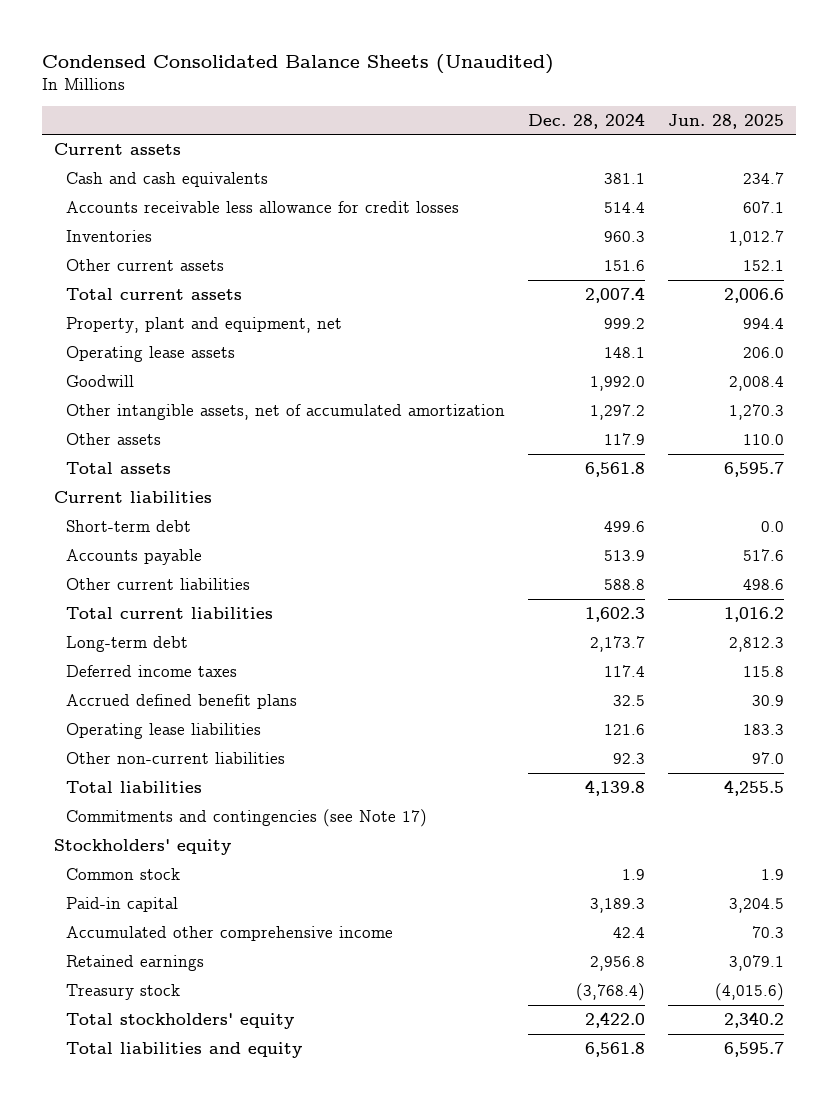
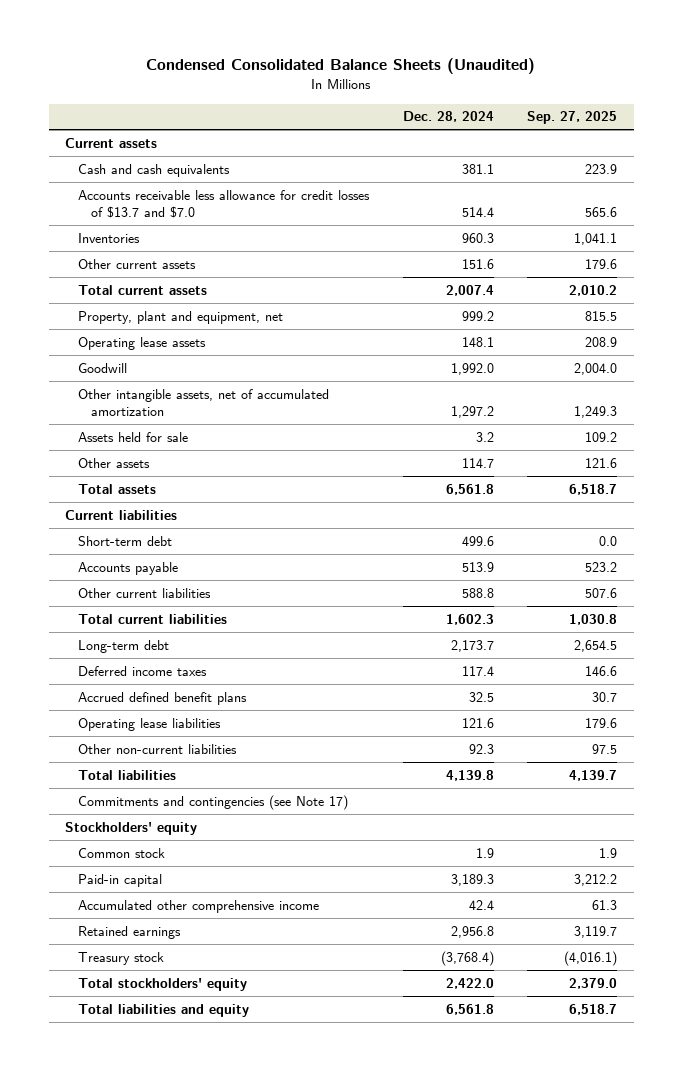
- | Dec. 28, 2024 | Jun. 28, 2025
+ | Dec. 28, 2024 | Sep. 27, 2025
- Accounts receivable less allowance for credit losses | 514.4 | 607.1
+ Accounts receivable less allowance for credit losses of $13.7 and $7.0 | 514.4 | 565.6
- Other assets | 117.9 | 110.0
+ Assets held for sale | 3.2 | 109.2
+ Other assets | 114.7 | 121.6

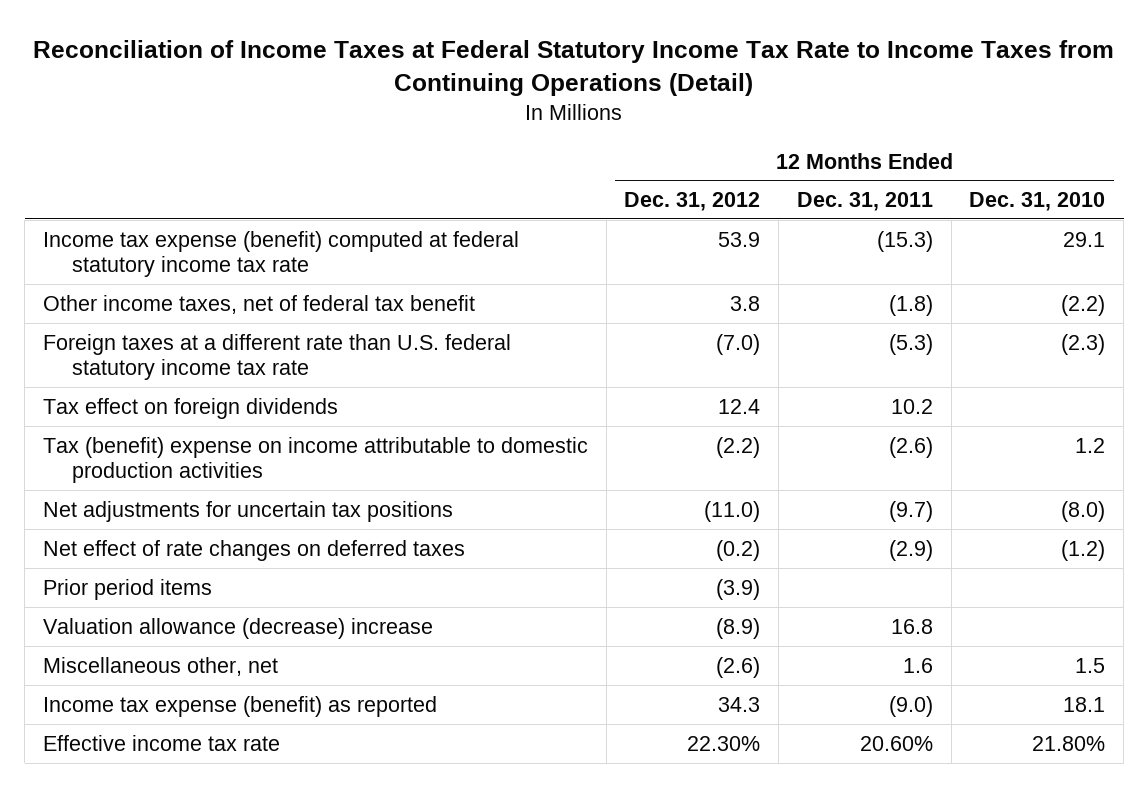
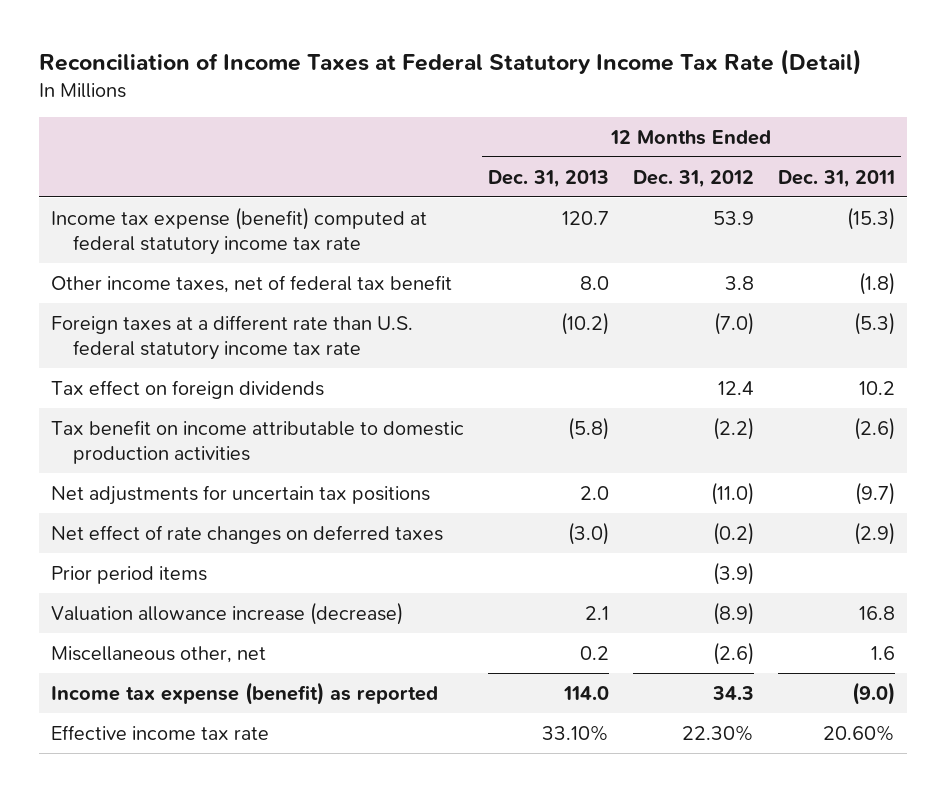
- Reconciliation of Income Taxes at Federal Statutory Income Tax Rate to Income Taxes from Continuing Operations (Detail)
+ Reconciliation of Income Taxes at Federal Statutory Income Tax Rate (Detail)
- | 12 Months Ended Dec. 31, 2012 | 12 Months Ended Dec. 31, 2011 | 12 Months Ended Dec. 31, 2010
+ | 12 Months Ended Dec. 31, 2013 | 12 Months Ended Dec. 31, 2012 | 12 Months Ended Dec. 31, 2011
- Tax (benefit) expense on income attributable to domestic production activities | (2.2) | (2.6) | 1.2
+ Tax benefit on income attributable to domestic production activities | (5.8) | (2.2) | (2.6)
- Valuation allowance (decrease) increase | (8.9) | 16.8 |
+ Valuation allowance increase (decrease) | 2.1 | (8.9) | 16.8

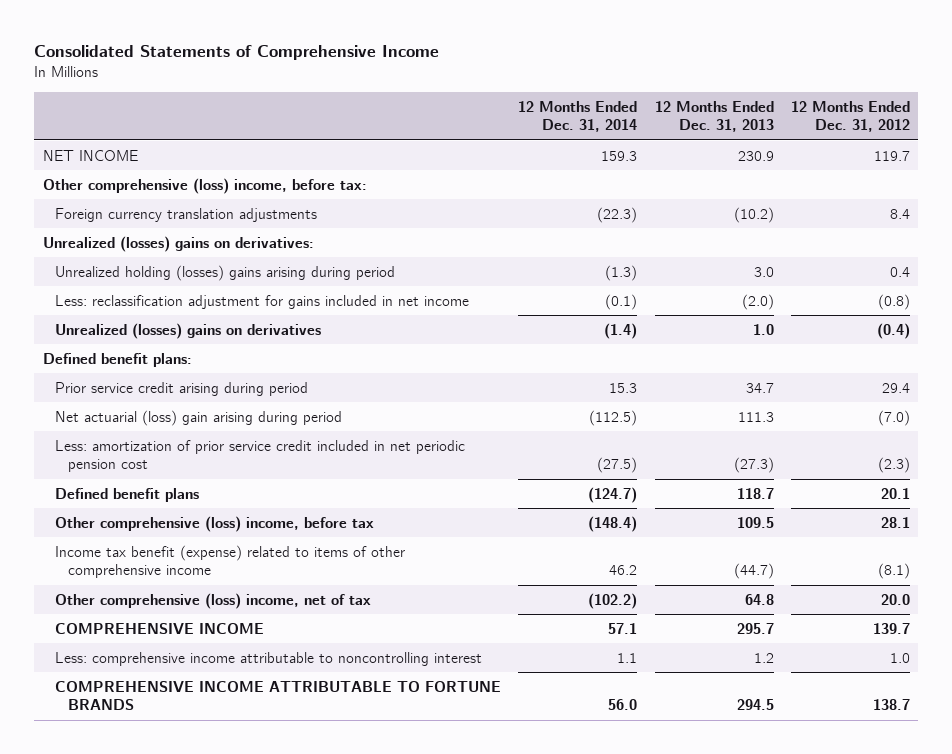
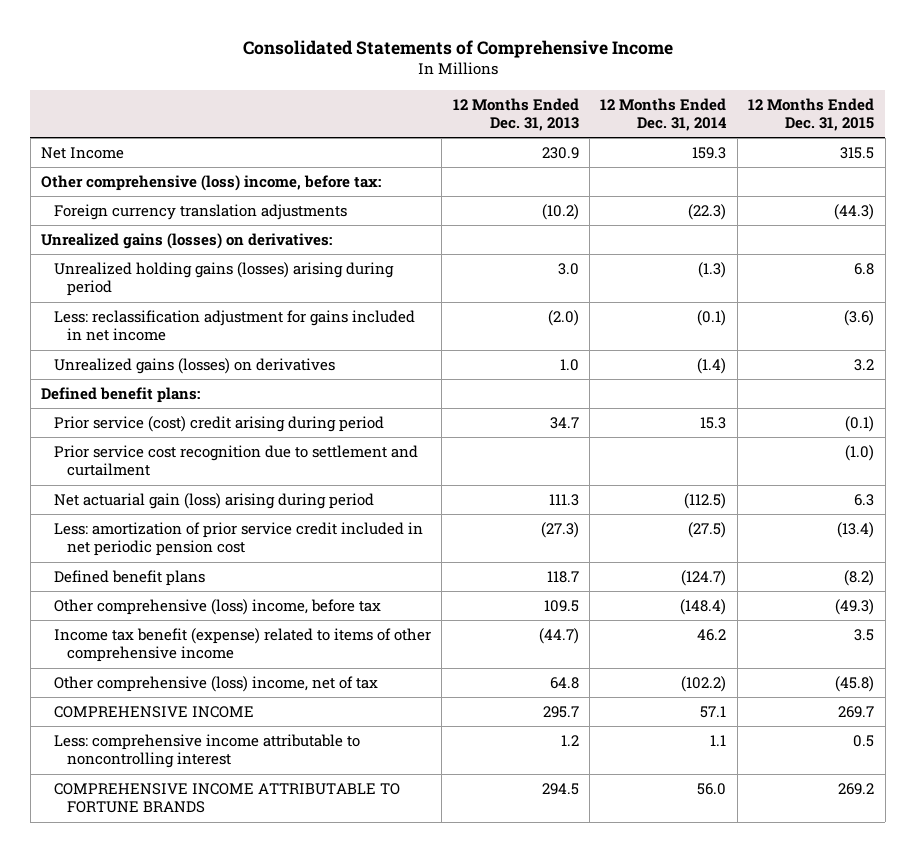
- | 12 Months Ended Dec. 31, 2014 | 12 Months Ended Dec. 31, 2013 | 12 Months Ended Dec. 31, 2012
+ | 12 Months Ended Dec. 31, 2013 | 12 Months Ended Dec. 31, 2014 | 12 Months Ended Dec. 31, 2015
- NET INCOME | 159.3 | 230.9 | 119.7
+ Net Income | 230.9 | 159.3 | 315.5
- Unrealized (losses) gains on derivatives:
- Unrealized holding (losses) gains arising during period | (1.3) | 3.0 | 0.4
+ Unrealized gains (losses) on derivatives:
+ Unrealized holding gains (losses) arising during period | 3.0 | (1.3) | 6.8
- Unrealized (losses) gains on derivatives | (1.4) | 1.0 | (0.4)
+ Unrealized gains (losses) on derivatives | 1.0 | (1.4) | 3.2
- Prior service credit arising during period | 15.3 | 34.7 | 29.4
- Net actuarial (loss) gain arising during period | (112.5) | 111.3 | (7.0)
+ Prior service (cost) credit arising during period | 34.7 | 15.3 | (0.1)
+ Prior service cost recognition due to settlement and curtailment | | | (1.0)
+ Net actuarial gain (loss) arising during period | 111.3 | (112.5) | 6.3

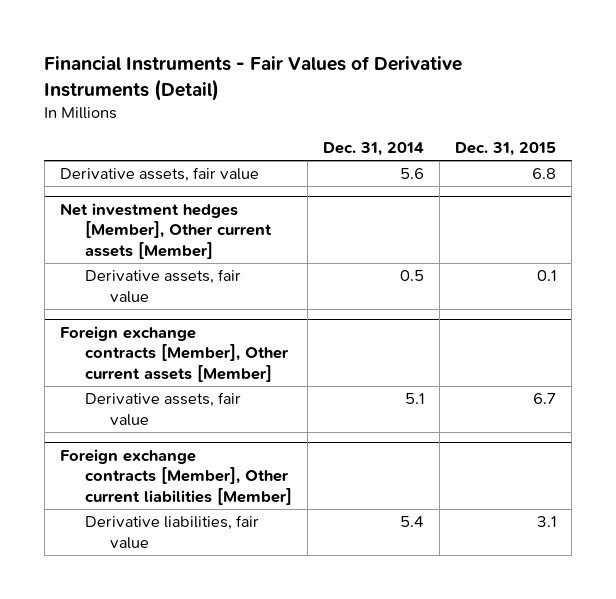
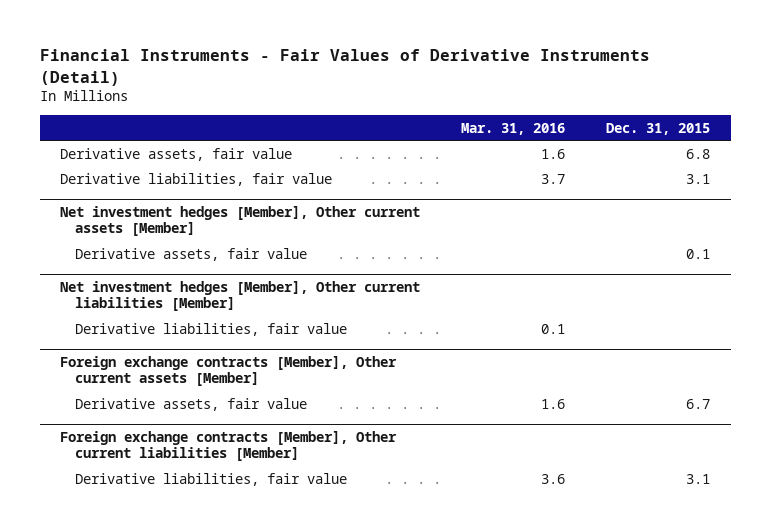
- | Dec. 31, 2014 | Dec. 31, 2015
+ | Mar. 31, 2016 | Dec. 31, 2015
+ Derivative liabilities, fair value | 3.7 | 3.1
+ Net investment hedges [Member], Other current liabilities [Member]
+ Derivative liabilities, fair value | 0.1 |

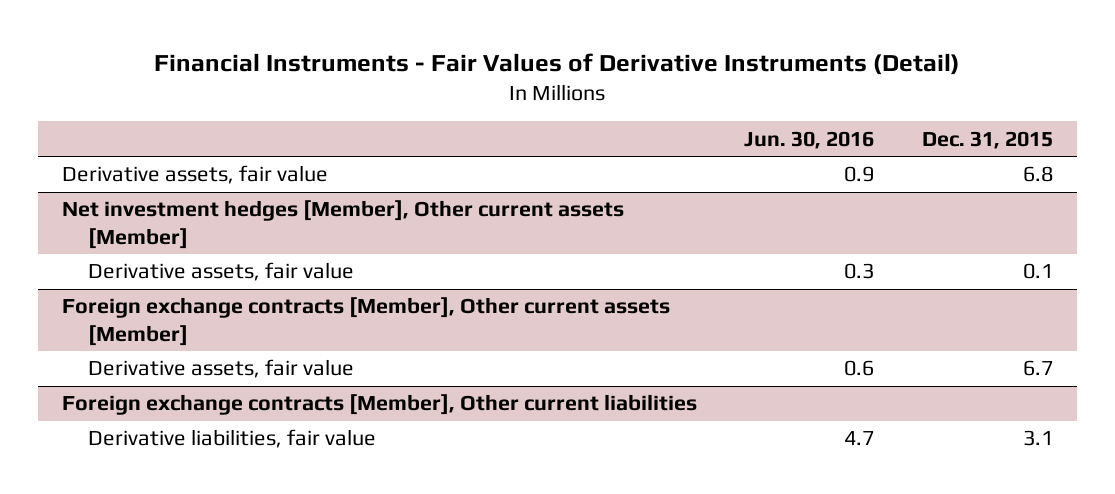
- | Mar. 31, 2016 | Dec. 31, 2015
+ | Jun. 30, 2016 | Dec. 31, 2015
- Derivative liabilities, fair value | 3.7 | 3.1
- Net investment hedges [Member], Other current liabilities [Member]
- Derivative liabilities, fair value | 0.1 |
- Foreign exchange contracts [Member], Other current liabilities [Member]
+ Foreign exchange contracts [Member], Other current liabilities

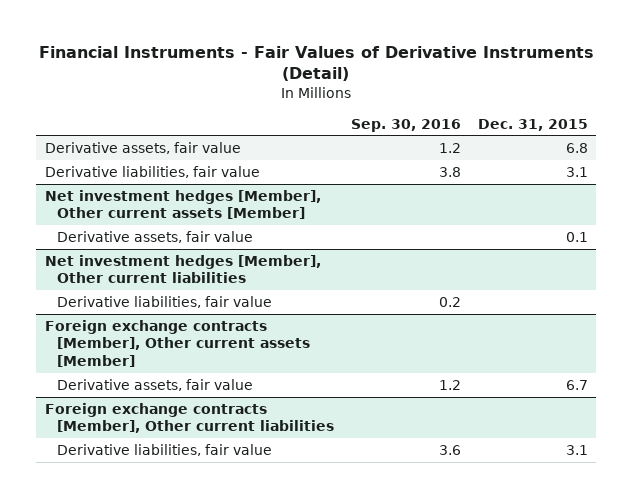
- | Jun. 30, 2016 | Dec. 31, 2015
+ | Sep. 30, 2016 | Dec. 31, 2015
+ Derivative liabilities, fair value | 3.8 | 3.1
+ Net investment hedges [Member], Other current liabilities
+ Derivative liabilities, fair value | 0.2 |

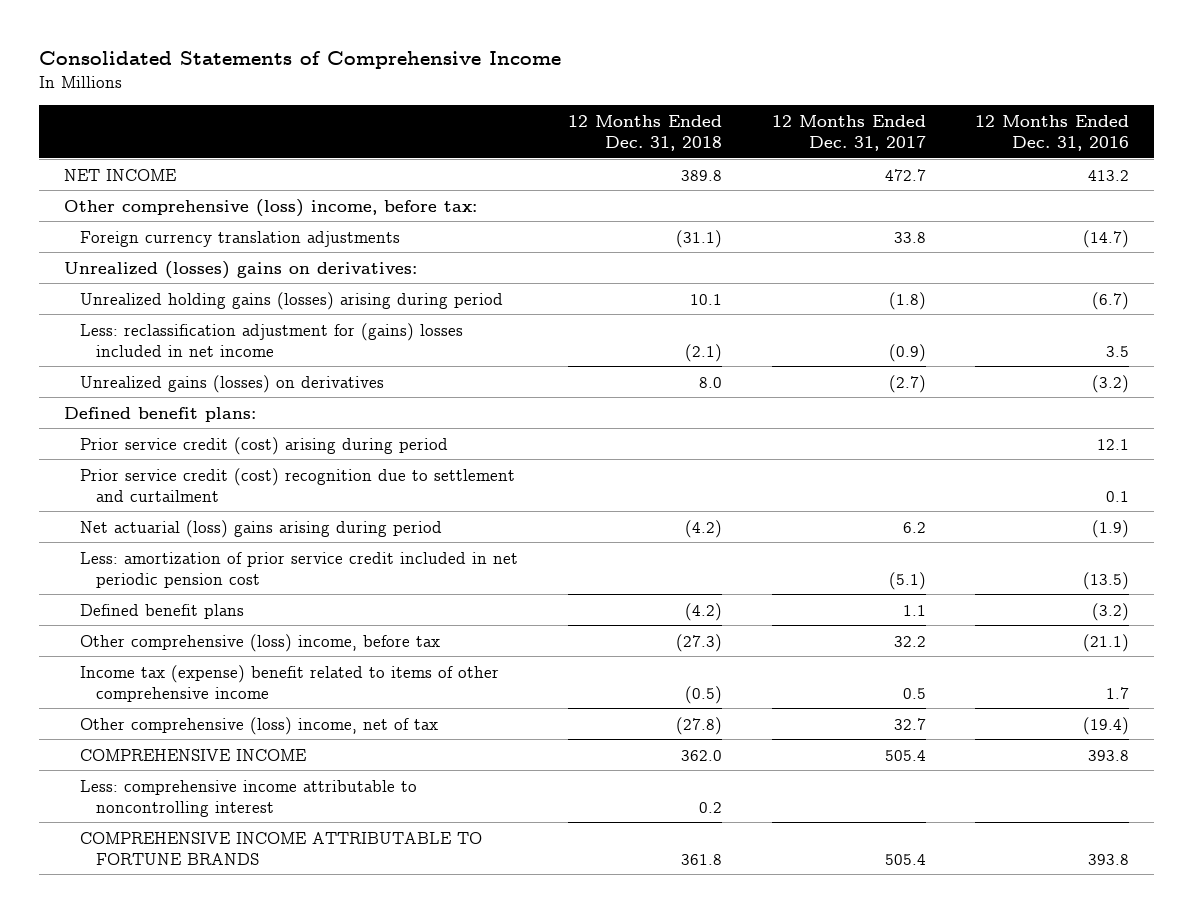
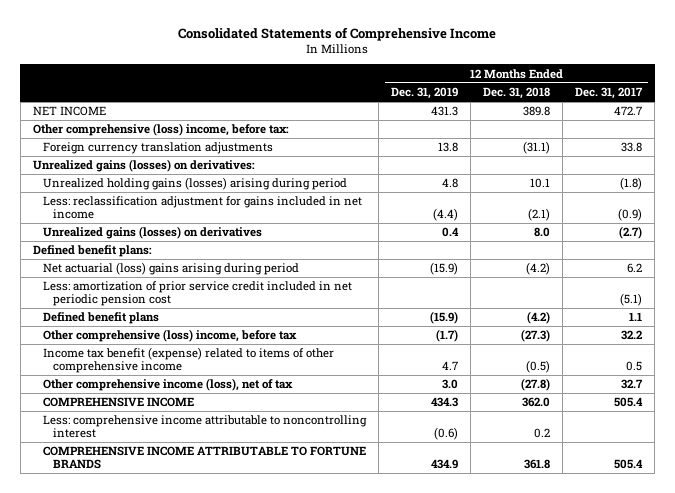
- | 12 Months Ended Dec. 31, 2018 | 12 Months Ended Dec. 31, 2017 | 12 Months Ended Dec. 31, 2016
+ | 12 Months Ended Dec. 31, 2019 | 12 Months Ended Dec. 31, 2018 | 12 Months Ended Dec. 31, 2017
- Unrealized (losses) gains on derivatives:
+ Unrealized gains (losses) on derivatives:
- Less: reclassification adjustment for (gains) losses included in net income | (2.1) | (0.9) | 3.5
+ Less: reclassification adjustment for gains included in net income | (4.4) | (2.1) | (0.9)
- Prior service credit (cost) arising during period | | | 12.1
- Prior service credit (cost) recognition due to settlement and curtailment | | | 0.1
- Income tax (expense) benefit related to items of other comprehensive income | (0.5) | 0.5 | 1.7
- Other comprehensive (loss) income, net of tax | (27.8) | 32.7 | (19.4)
+ Income tax benefit (expense) related to items of other comprehensive income | 4.7 | (0.5) | 0.5
+ Other comprehensive income (loss), net of tax | 3.0 | (27.8) | 32.7

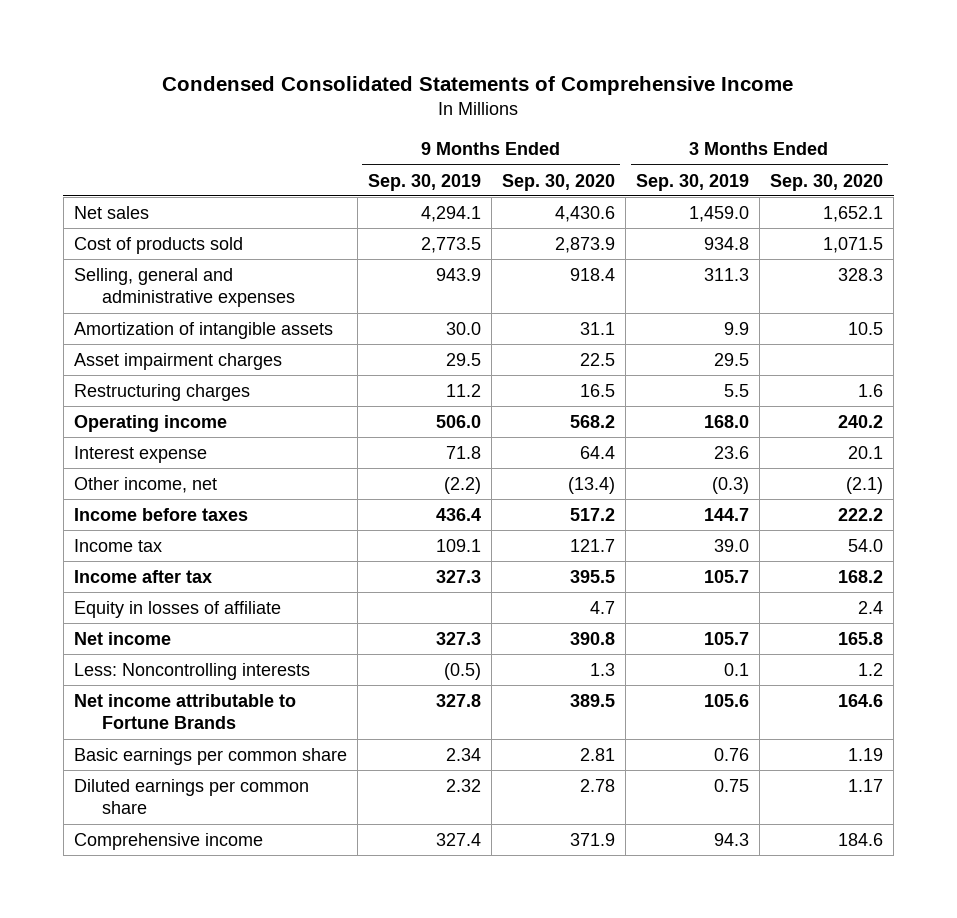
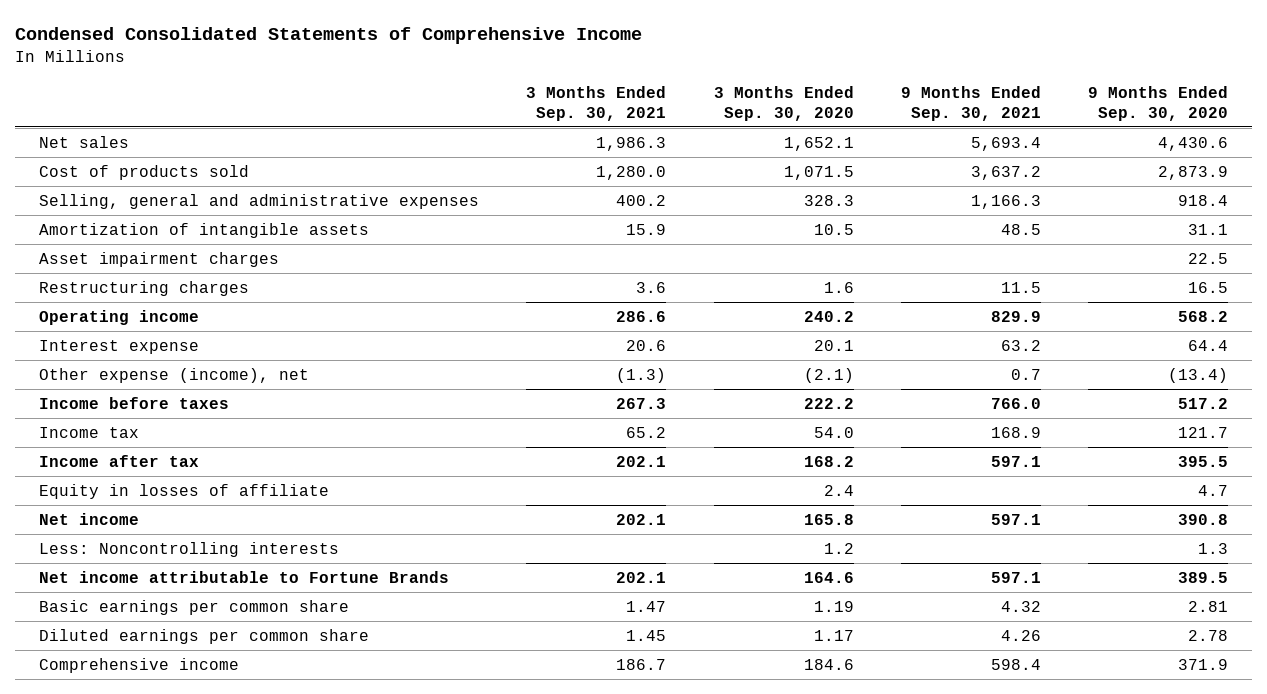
- | 9 Months Ended Sep. 30, 2019 | 9 Months Ended Sep. 30, 2020 | 3 Months Ended Sep. 30, 2019 | 3 Months Ended Sep. 30, 2020
+ | 3 Months Ended Sep. 30, 2021 | 3 Months Ended Sep. 30, 2020 | 9 Months Ended Sep. 30, 2021 | 9 Months Ended Sep. 30, 2020
- Other income, net | (2.2) | (13.4) | (0.3) | (2.1)
+ Other expense (income), net | (1.3) | (2.1) | 0.7 | (13.4)

